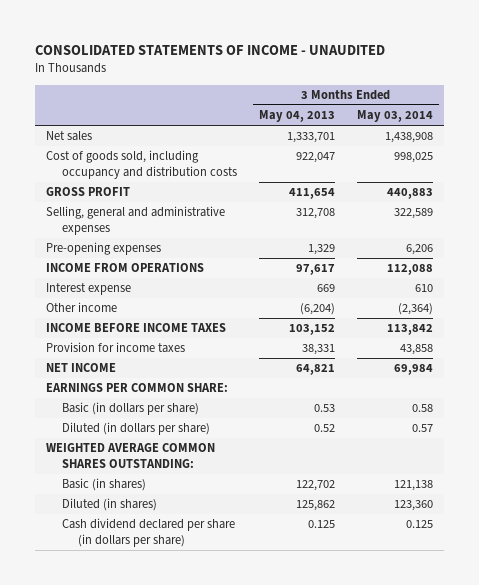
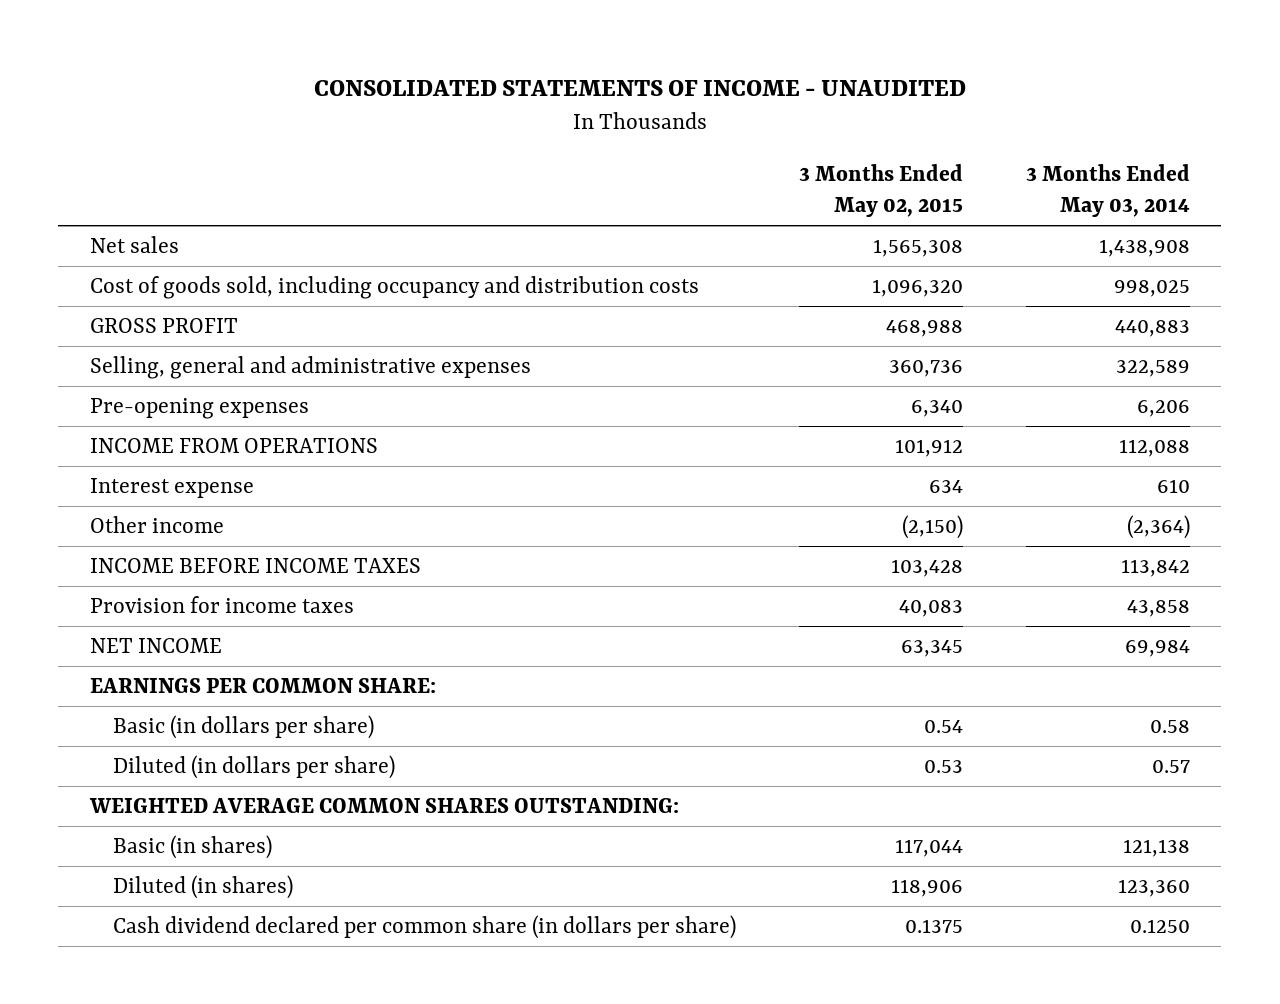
- | 3 Months Ended May 04, 2013 | 3 Months Ended May 03, 2014
+ | 3 Months Ended May 02, 2015 | 3 Months Ended May 03, 2014
- Cash dividend declared per share (in dollars per share) | 0.125 | 0.125
+ Cash dividend declared per common share (in dollars per share) | 0.1375 | 0.1250

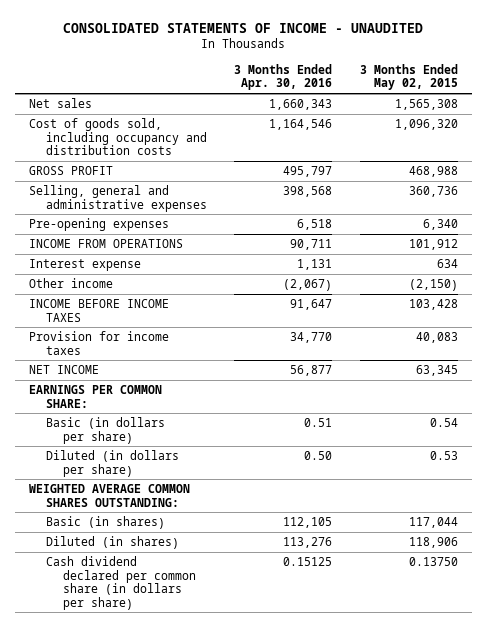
- | 3 Months Ended May 02, 2015 | 3 Months Ended May 03, 2014
+ | 3 Months Ended Apr. 30, 2016 | 3 Months Ended May 02, 2015
- Cash dividend declared per common share (in dollars per share) | 0.1375 | 0.1250
+ Cash dividend declared per common share (in dollars per share) | 0.15125 | 0.13750

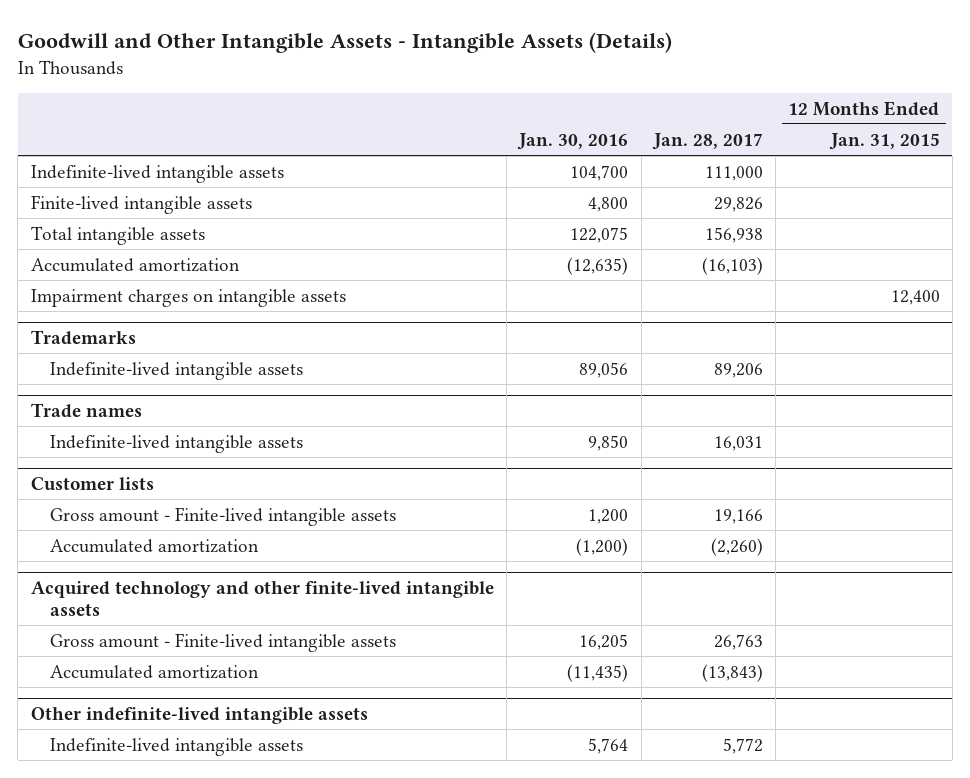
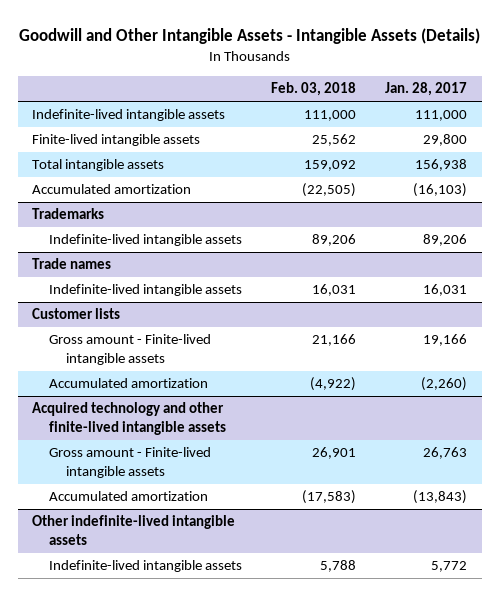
- | Jan. 30, 2016 | Jan. 28, 2017 | 12 Months Ended Jan. 31, 2015
+ | Feb. 03, 2018 | Jan. 28, 2017
- Finite-lived intangible assets | 4,800 | 29,826 |
+ Finite-lived intangible assets | 25,562 | 29,800
- Impairment charges on intangible assets | | | 12,400

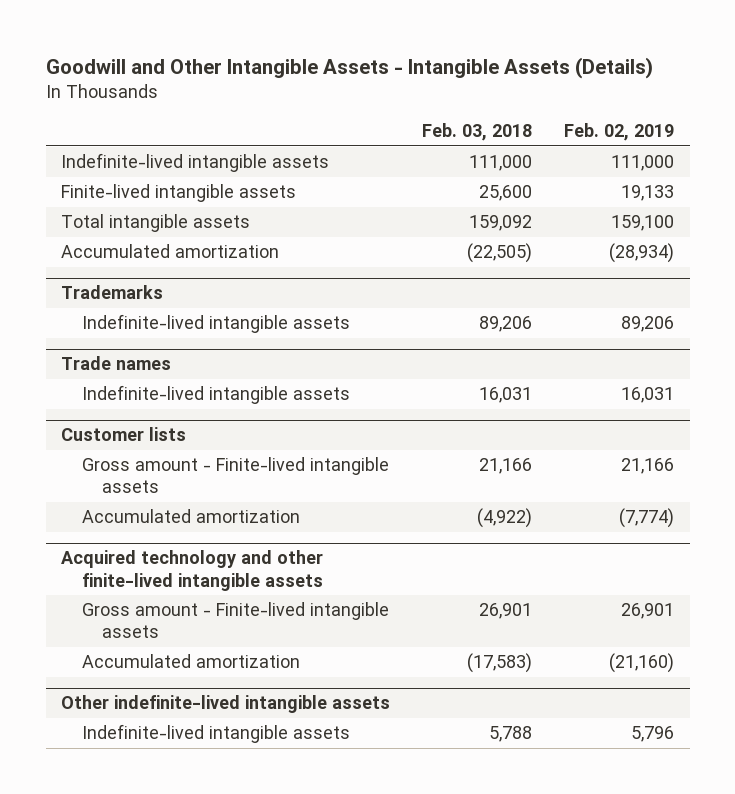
- | Feb. 03, 2018 | Jan. 28, 2017
+ | Feb. 03, 2018 | Feb. 02, 2019
- Finite-lived intangible assets | 25,562 | 29,800
+ Finite-lived intangible assets | 25,600 | 19,133

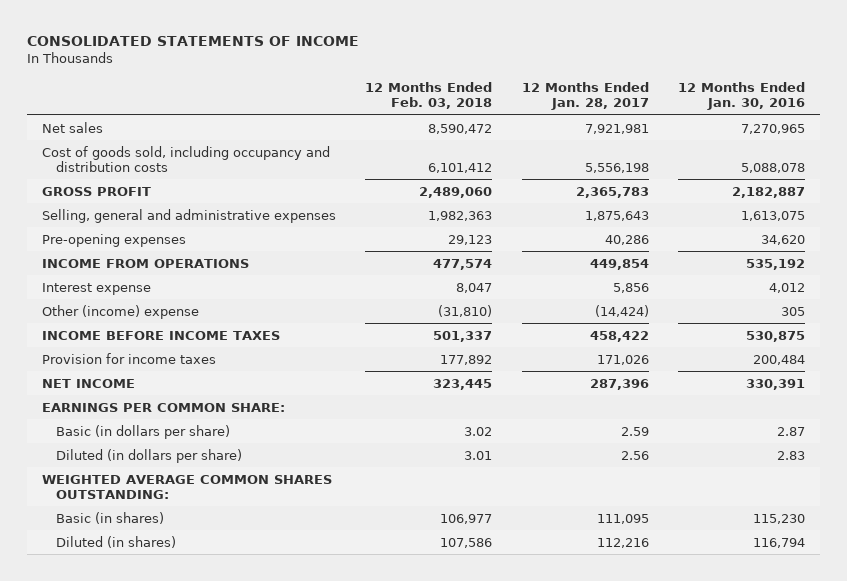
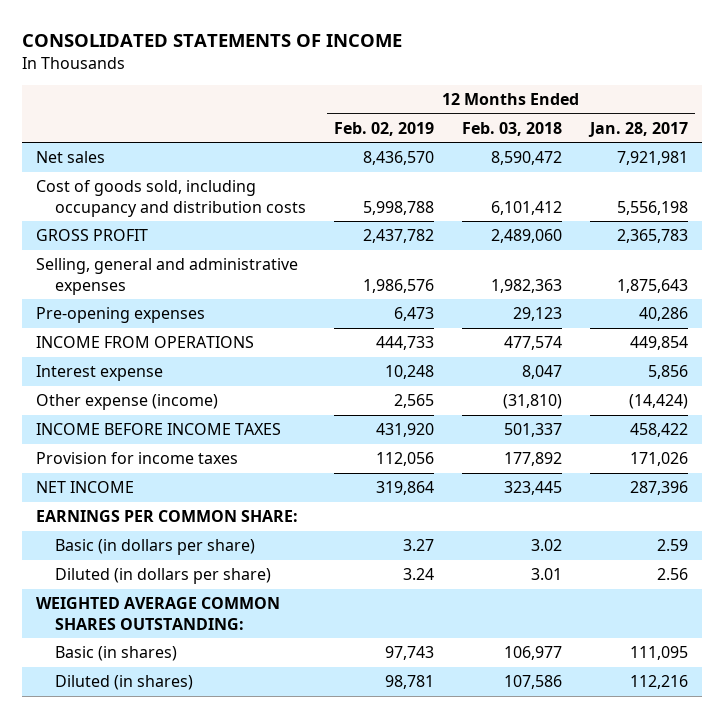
- | 12 Months Ended Feb. 03, 2018 | 12 Months Ended Jan. 28, 2017 | 12 Months Ended Jan. 30, 2016
+ | 12 Months Ended Feb. 02, 2019 | 12 Months Ended Feb. 03, 2018 | 12 Months Ended Jan. 28, 2017
- Other (income) expense | (31,810) | (14,424) | 305
+ Other expense (income) | 2,565 | (31,810) | (14,424)

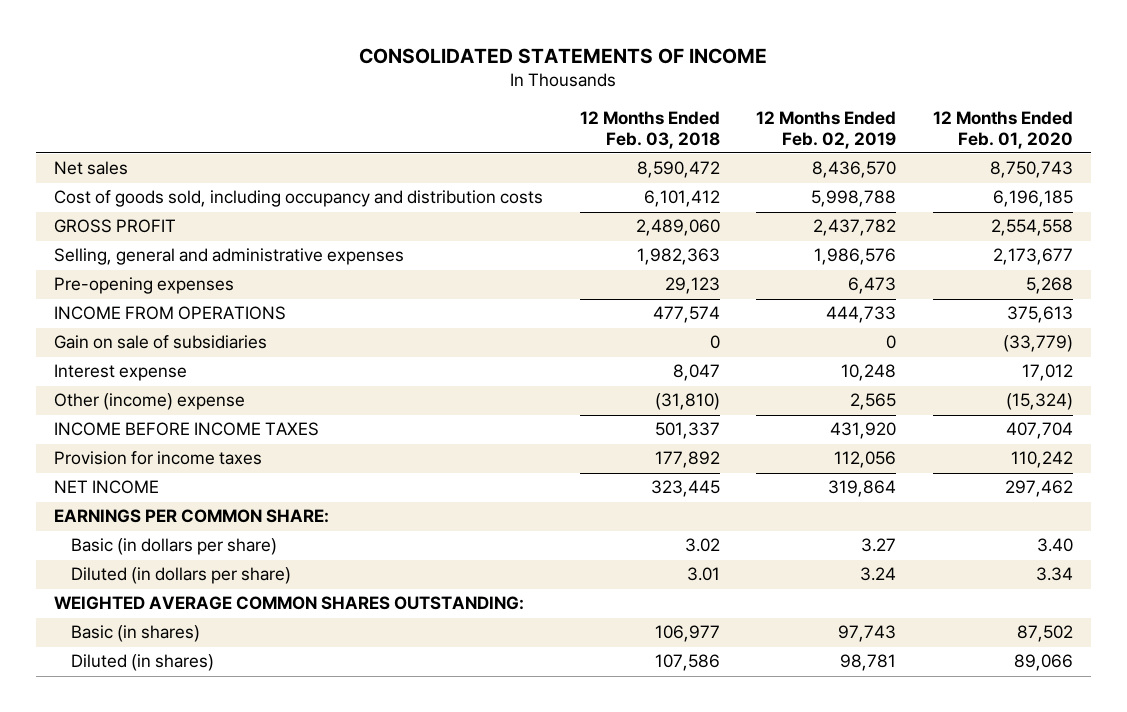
- | 12 Months Ended Feb. 02, 2019 | 12 Months Ended Feb. 03, 2018 | 12 Months Ended Jan. 28, 2017
+ | 12 Months Ended Feb. 03, 2018 | 12 Months Ended Feb. 02, 2019 | 12 Months Ended Feb. 01, 2020
+ Gain on sale of subsidiaries | 0 | 0 | (33,779)
- Other expense (income) | 2,565 | (31,810) | (14,424)
+ Other (income) expense | (31,810) | 2,565 | (15,324)

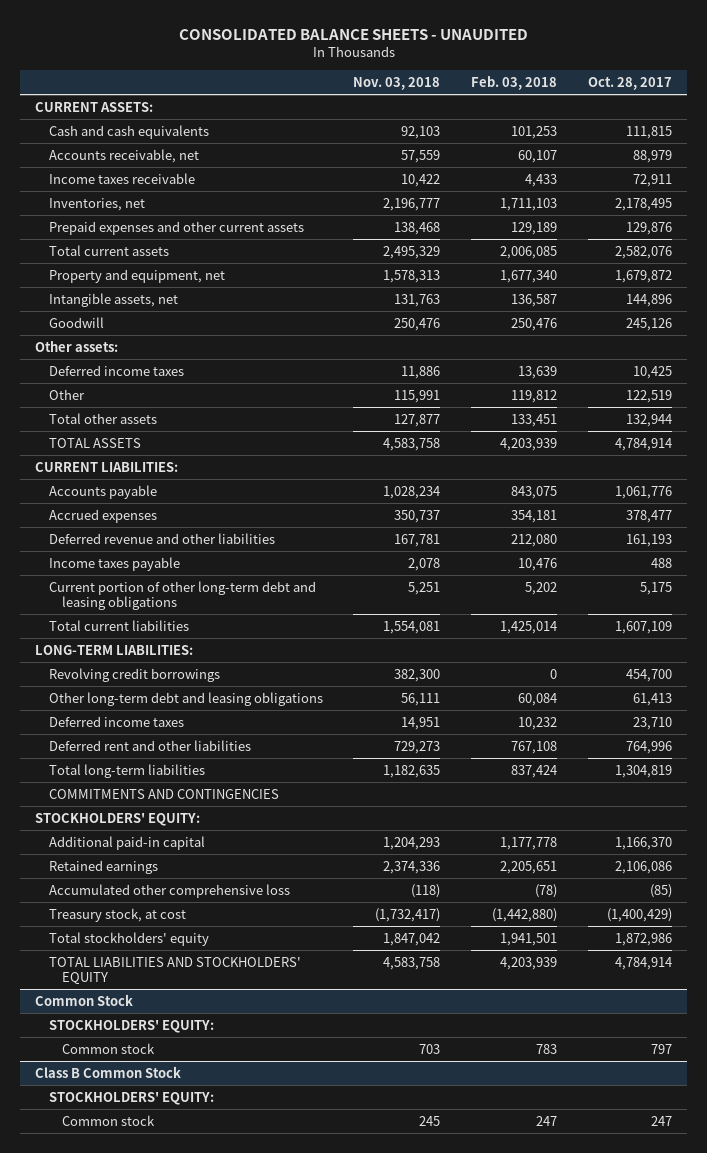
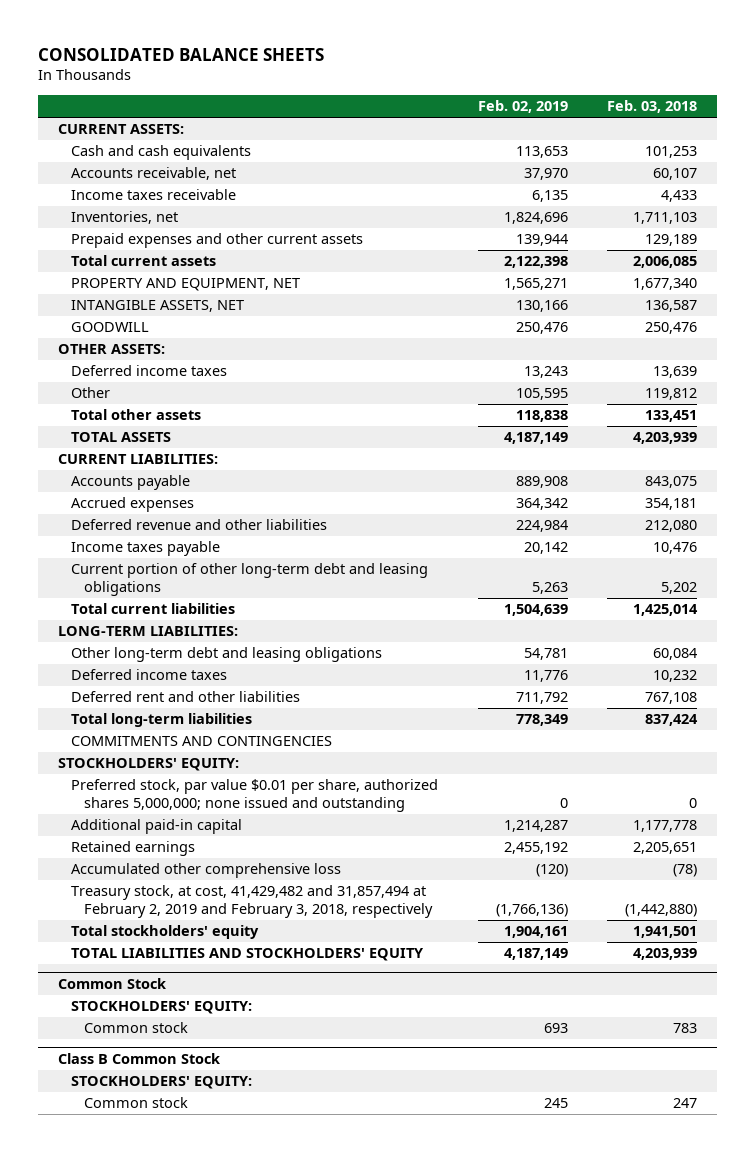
- CONSOLIDATED BALANCE SHEETS - UNAUDITED
+ CONSOLIDATED BALANCE SHEETS
- | Nov. 03, 2018 | Feb. 03, 2018 | Oct. 28, 2017
+ | Feb. 02, 2019 | Feb. 03, 2018
- Property and equipment, net | 1,578,313 | 1,677,340 | 1,679,872
- Intangible assets, net | 131,763 | 136,587 | 144,896
- Goodwill | 250,476 | 250,476 | 245,126
- Other assets:
+ PROPERTY AND EQUIPMENT, NET | 1,565,271 | 1,677,340
+ INTANGIBLE ASSETS, NET | 130,166 | 136,587
+ GOODWILL | 250,476 | 250,476
+ OTHER ASSETS:
- Revolving credit borrowings | 382,300 | 0 | 454,700
+ Preferred stock, par value $0.01 per share, authorized shares 5,000,000; none issued and outstanding | 0 | 0
- Treasury stock, at cost | (1,732,417) | (1,442,880) | (1,400,429)
+ Treasury stock, at cost, 41,429,482 and 31,857,494 at February 2, 2019 and February 3, 2018, respectively | (1,766,136) | (1,442,880)

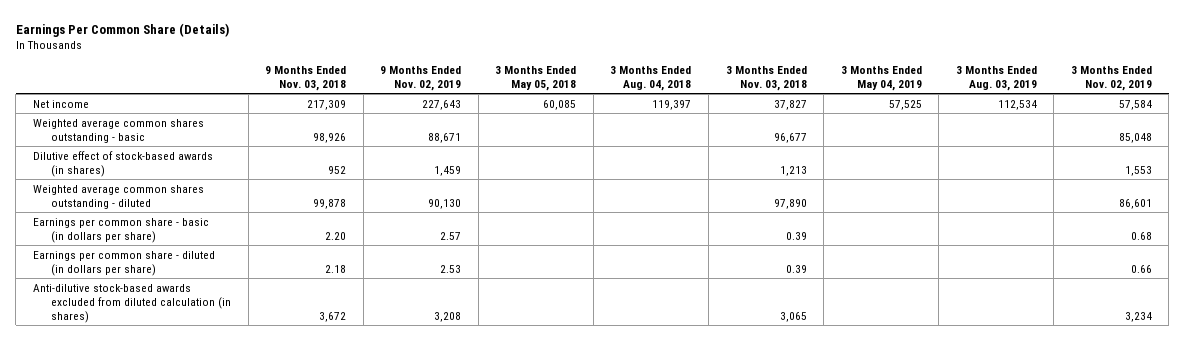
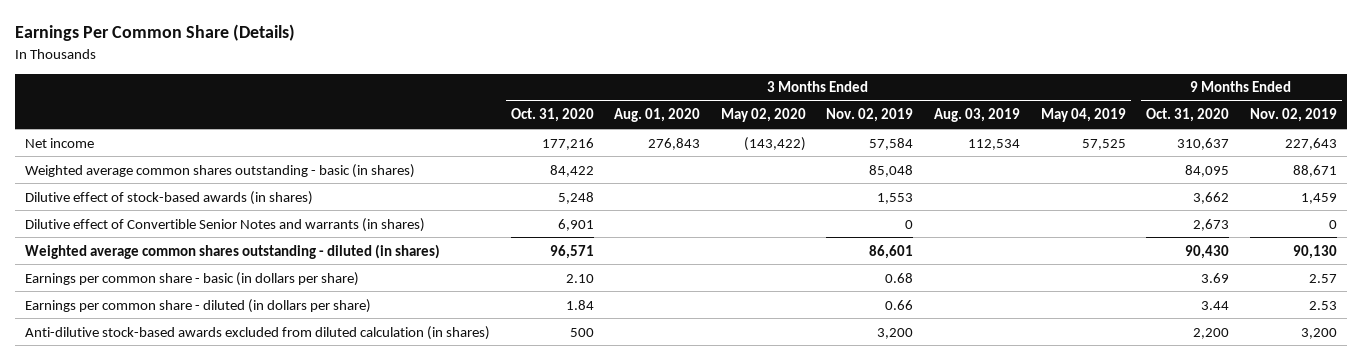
- | 9 Months Ended Nov. 03, 2018 | 9 Months Ended Nov. 02, 2019 | 3 Months Ended May 05, 2018 | 3 Months Ended Aug. 04, 2018 | 3 Months Ended Nov. 03, 2018 | 3 Months Ended May 04, 2019 | 3 Months Ended Aug. 03, 2019 | 3 Months Ended Nov. 02, 2019
+ | 3 Months Ended Oct. 31, 2020 | 3 Months Ended Aug. 01, 2020 | 3 Months Ended May 02, 2020 | 3 Months Ended Nov. 02, 2019 | 3 Months Ended Aug. 03, 2019 | 3 Months Ended May 04, 2019 | 9 Months Ended Oct. 31, 2020 | 9 Months Ended Nov. 02, 2019
- Weighted average common shares outstanding - basic | 98,926 | 88,671 | | | 96,677 | | | 85,048
+ Weighted average common shares outstanding - basic (in shares) | 84,422 | | | 85,048 | | | 84,095 | 88,671
- Weighted average common shares outstanding - diluted | 99,878 | 90,130 | | | 97,890 | | | 86,601
+ Dilutive effect of Convertible Senior Notes and warrants (in shares) | 6,901 | | | 0 | | | 2,673 | 0
+ Weighted average common shares outstanding - diluted (in shares) | 96,571 | | | 86,601 | | | 90,430 | 90,130
- Anti-dilutive stock-based awards excluded from diluted calculation (in shares) | 3,672 | 3,208 | | | 3,065 | | | 3,234
+ Anti-dilutive stock-based awards excluded from diluted calculation (in shares) | 500 | | | 3,200 | | | 2,200 | 3,200

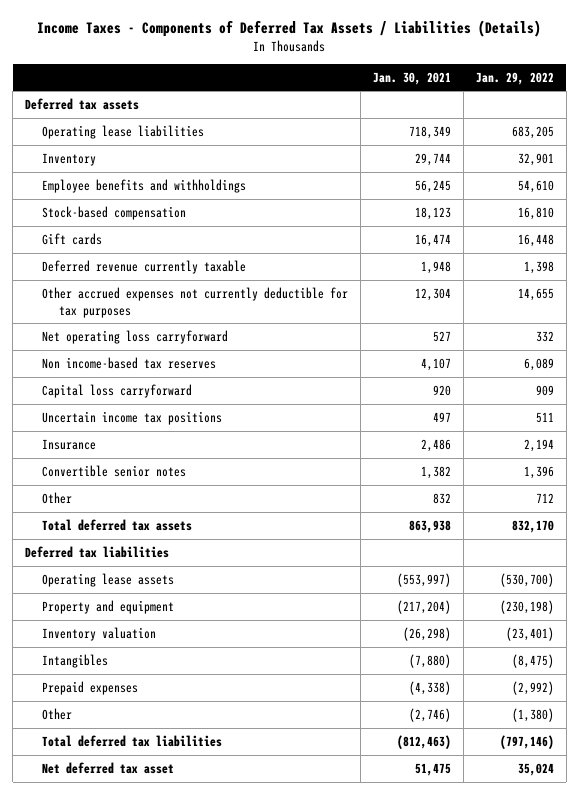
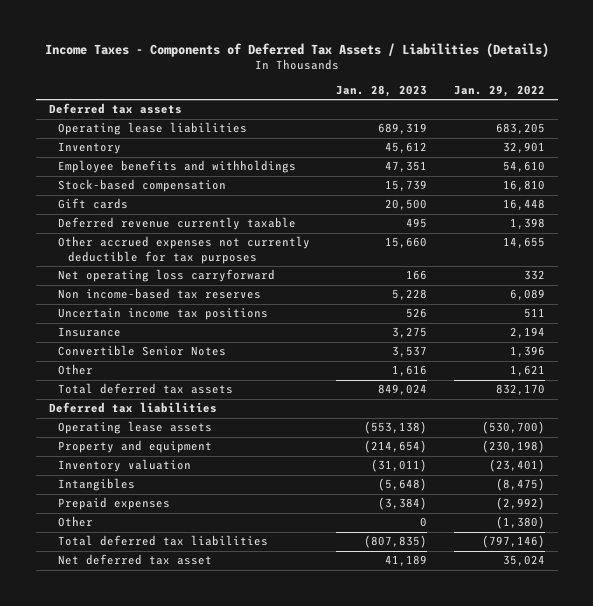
- | Jan. 30, 2021 | Jan. 29, 2022
+ | Jan. 28, 2023 | Jan. 29, 2022
- Capital loss carryforward | 920 | 909
- Convertible senior notes | 1,382 | 1,396
- Other | 832 | 712
+ Convertible Senior Notes | 3,537 | 1,396
+ Other | 1,616 | 1,621

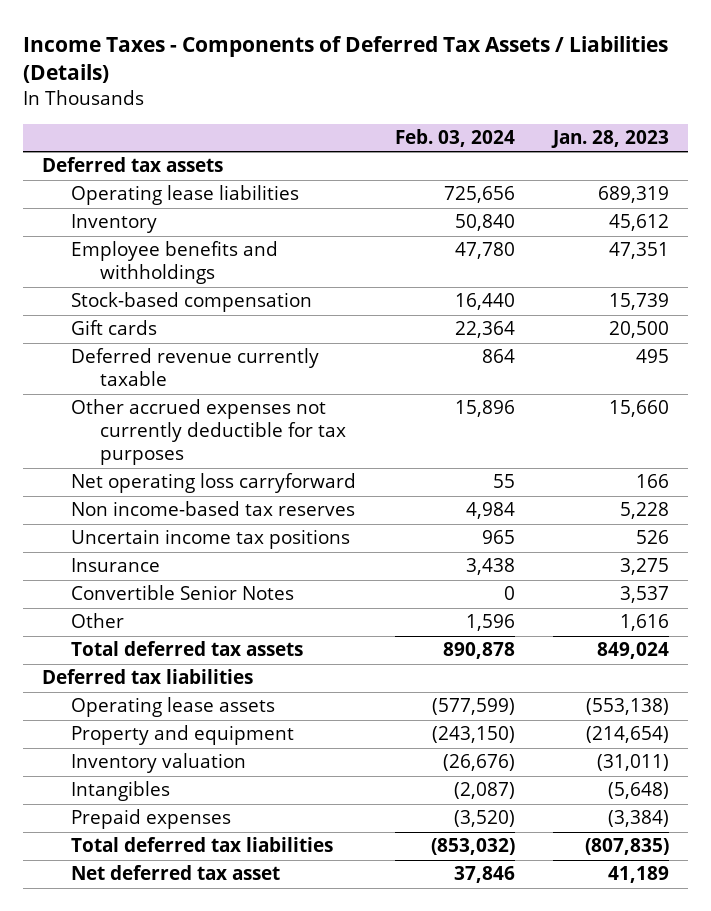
- | Jan. 28, 2023 | Jan. 29, 2022
+ | Feb. 03, 2024 | Jan. 28, 2023
- Other | 0 | (1,380)

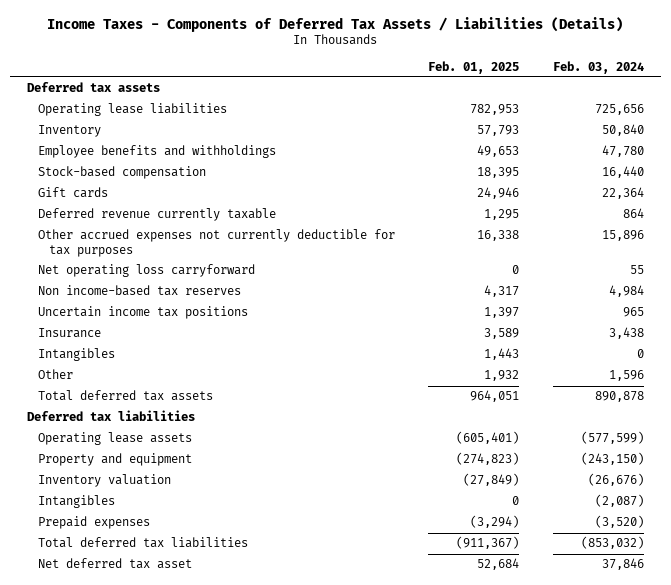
- | Feb. 03, 2024 | Jan. 28, 2023
+ | Feb. 01, 2025 | Feb. 03, 2024
- Convertible Senior Notes | 0 | 3,537
+ Intangibles | 1,443 | 0

